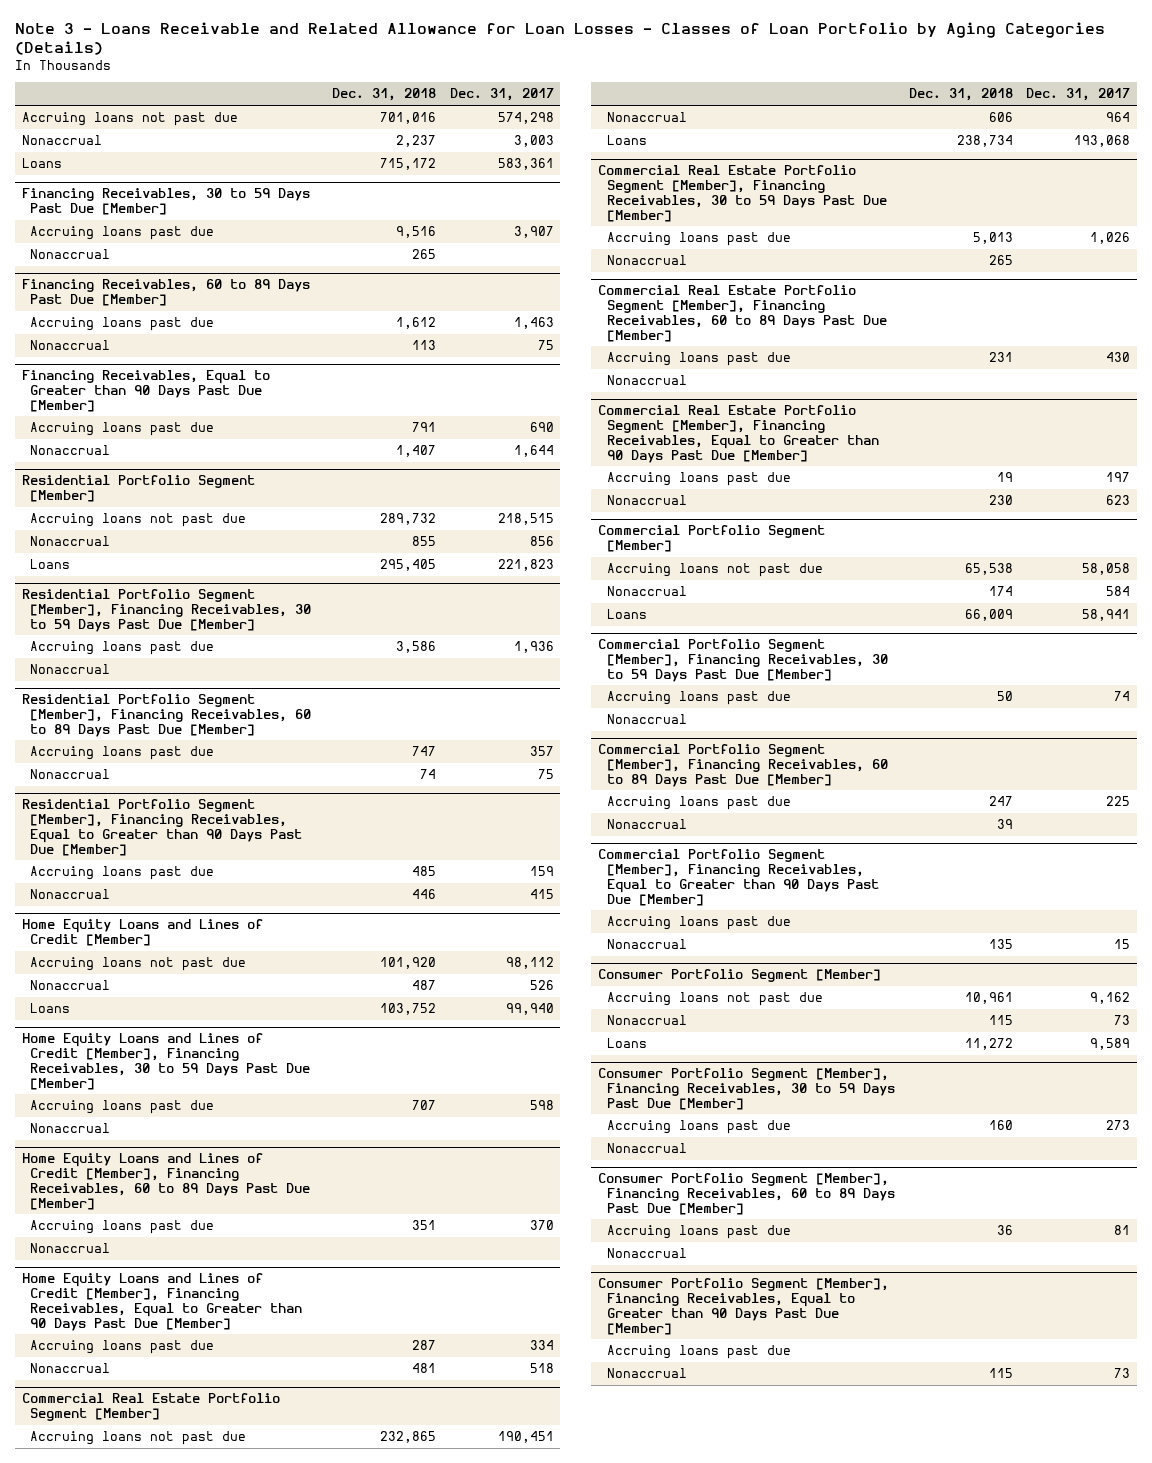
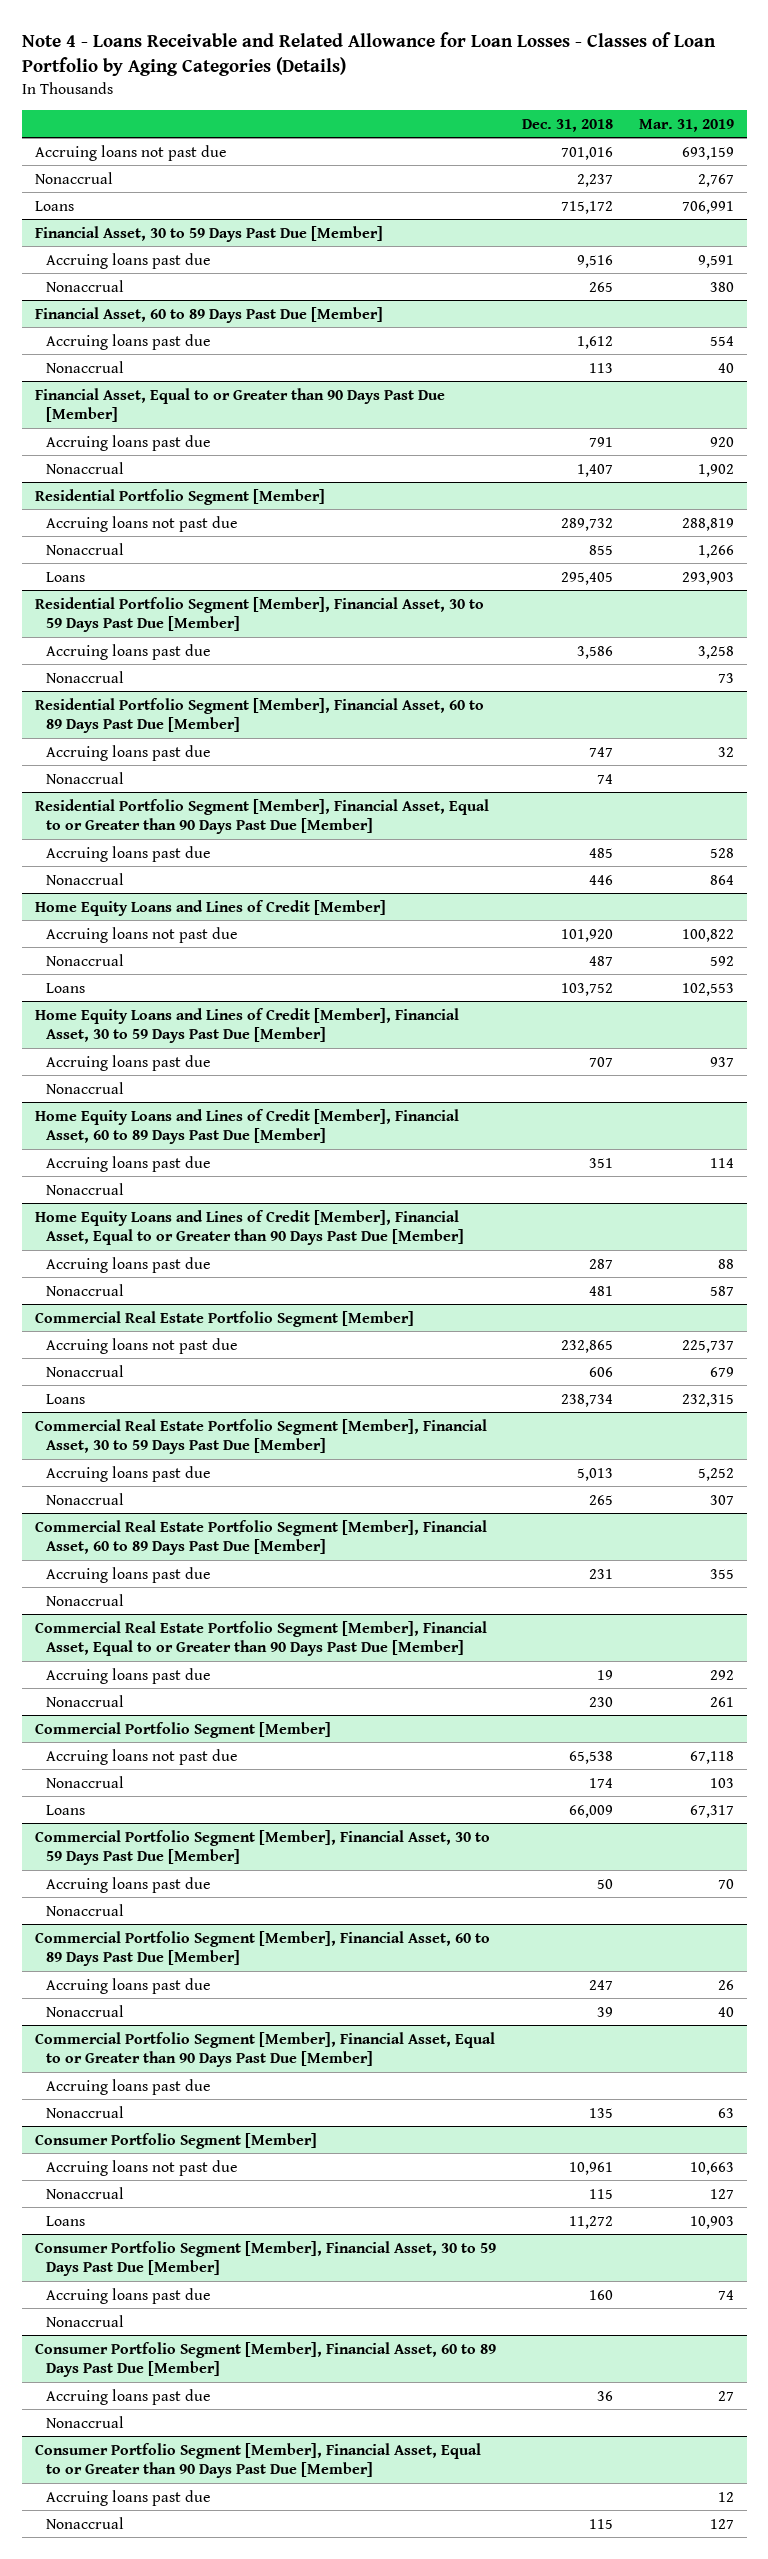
- Note 3 - Loans Receivable and Related Allowance for Loan Losses - Classes of Loan Portfolio by Aging Categories (Details)
+ Note 4 - Loans Receivable and Related Allowance for Loan Losses - Classes of Loan Portfolio by Aging Categories (Details)
- | Dec. 31, 2018 | Dec. 31, 2017
+ | Dec. 31, 2018 | Mar. 31, 2019
- Financing Receivables, 30 to 59 Days Past Due [Member]
+ Financial Asset, 30 to 59 Days Past Due [Member]
- Financing Receivables, 60 to 89 Days Past Due [Member]
+ Financial Asset, 60 to 89 Days Past Due [Member]
- Financing Receivables, Equal to Greater than 90 Days Past Due [Member]
+ Financial Asset, Equal to or Greater than 90 Days Past Due [Member]
- Residential Portfolio Segment [Member], Financing Receivables, 30 to 59 Days Past Due [Member]
+ Residential Portfolio Segment [Member], Financial Asset, 30 to 59 Days Past Due [Member]
- Residential Portfolio Segment [Member], Financing Receivables, 60 to 89 Days Past Due [Member]
+ Residential Portfolio Segment [Member], Financial Asset, 60 to 89 Days Past Due [Member]
- Residential Portfolio Segment [Member], Financing Receivables, Equal to Greater than 90 Days Past Due [Member]
+ Residential Portfolio Segment [Member], Financial Asset, Equal to or Greater than 90 Days Past Due [Member]
- Home Equity Loans and Lines of Credit [Member], Financing Receivables, 30 to 59 Days Past Due [Member]
+ Home Equity Loans and Lines of Credit [Member], Financial Asset, 30 to 59 Days Past Due [Member]
- Home Equity Loans and Lines of Credit [Member], Financing Receivables, 60 to 89 Days Past Due [Member]
+ Home Equity Loans and Lines of Credit [Member], Financial Asset, 60 to 89 Days Past Due [Member]
- Home Equity Loans and Lines of Credit [Member], Financing Receivables, Equal to Greater than 90 Days Past Due [Member]
+ Home Equity Loans and Lines of Credit [Member], Financial Asset, Equal to or Greater than 90 Days Past Due [Member]
- Commercial Real Estate Portfolio Segment [Member], Financing Receivables, 30 to 59 Days Past Due [Member]
+ Commercial Real Estate Portfolio Segment [Member], Financial Asset, 30 to 59 Days Past Due [Member]
- Commercial Real Estate Portfolio Segment [Member], Financing Receivables, 60 to 89 Days Past Due [Member]
+ Commercial Real Estate Portfolio Segment [Member], Financial Asset, 60 to 89 Days Past Due [Member]
- Commercial Real Estate Portfolio Segment [Member], Financing Receivables, Equal to Greater than 90 Days Past Due [Member]
+ Commercial Real Estate Portfolio Segment [Member], Financial Asset, Equal to or Greater than 90 Days Past Due [Member]
- Commercial Portfolio Segment [Member], Financing Receivables, 30 to 59 Days Past Due [Member]
+ Commercial Portfolio Segment [Member], Financial Asset, 30 to 59 Days Past Due [Member]
- Commercial Portfolio Segment [Member], Financing Receivables, 60 to 89 Days Past Due [Member]
+ Commercial Portfolio Segment [Member], Financial Asset, 60 to 89 Days Past Due [Member]
- Commercial Portfolio Segment [Member], Financing Receivables, Equal to Greater than 90 Days Past Due [Member]
+ Commercial Portfolio Segment [Member], Financial Asset, Equal to or Greater than 90 Days Past Due [Member]
- Consumer Portfolio Segment [Member], Financing Receivables, 30 to 59 Days Past Due [Member]
+ Consumer Portfolio Segment [Member], Financial Asset, 30 to 59 Days Past Due [Member]
- Consumer Portfolio Segment [Member], Financing Receivables, 60 to 89 Days Past Due [Member]
+ Consumer Portfolio Segment [Member], Financial Asset, 60 to 89 Days Past Due [Member]
- Consumer Portfolio Segment [Member], Financing Receivables, Equal to Greater than 90 Days Past Due [Member]
+ Consumer Portfolio Segment [Member], Financial Asset, Equal to or Greater than 90 Days Past Due [Member]

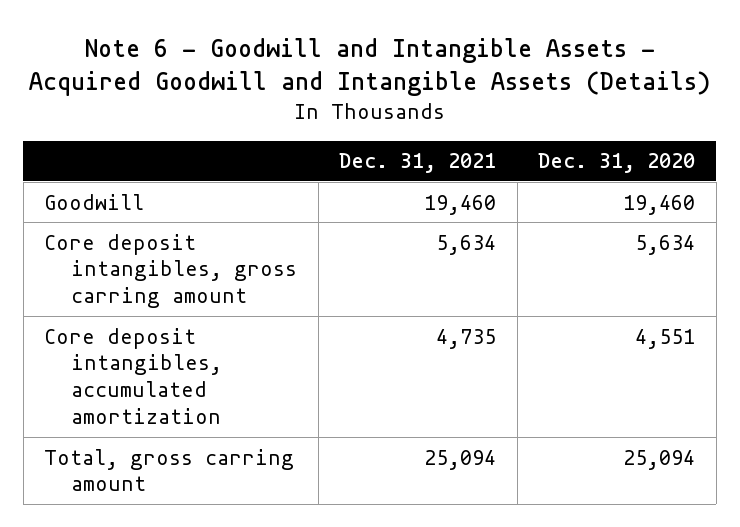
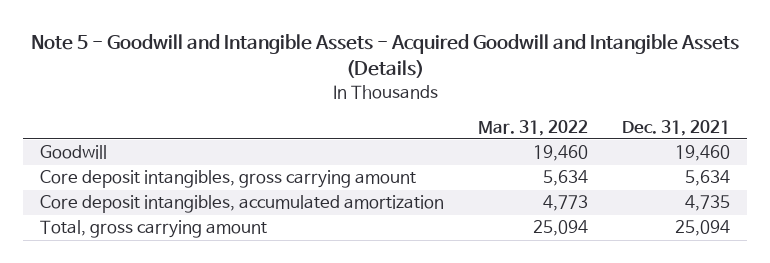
- Note 6 - Goodwill and Intangible Assets - Acquired Goodwill and Intangible Assets (Details)
+ Note 5 - Goodwill and Intangible Assets - Acquired Goodwill and Intangible Assets (Details)
- | Dec. 31, 2021 | Dec. 31, 2020
+ | Mar. 31, 2022 | Dec. 31, 2021
- Core deposit intangibles, gross carring amount | 5,634 | 5,634
+ Core deposit intangibles, gross carrying amount | 5,634 | 5,634
- Total, gross carring amount | 25,094 | 25,094
+ Total, gross carrying amount | 25,094 | 25,094

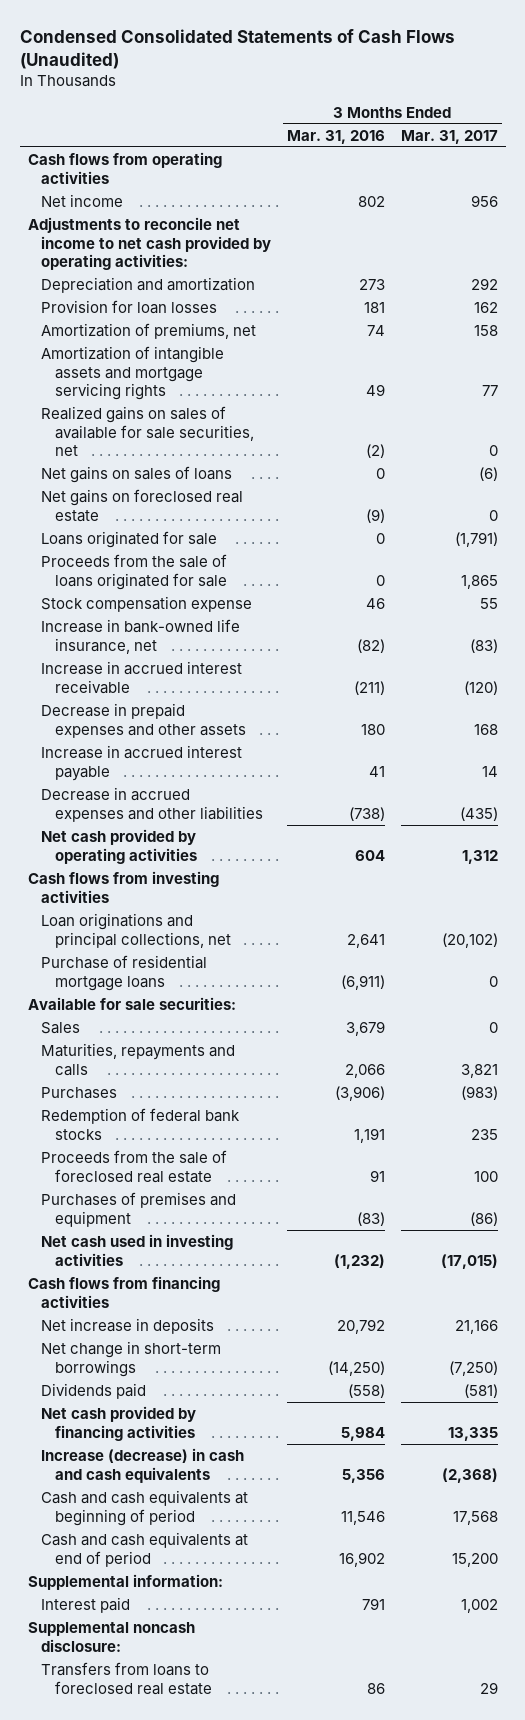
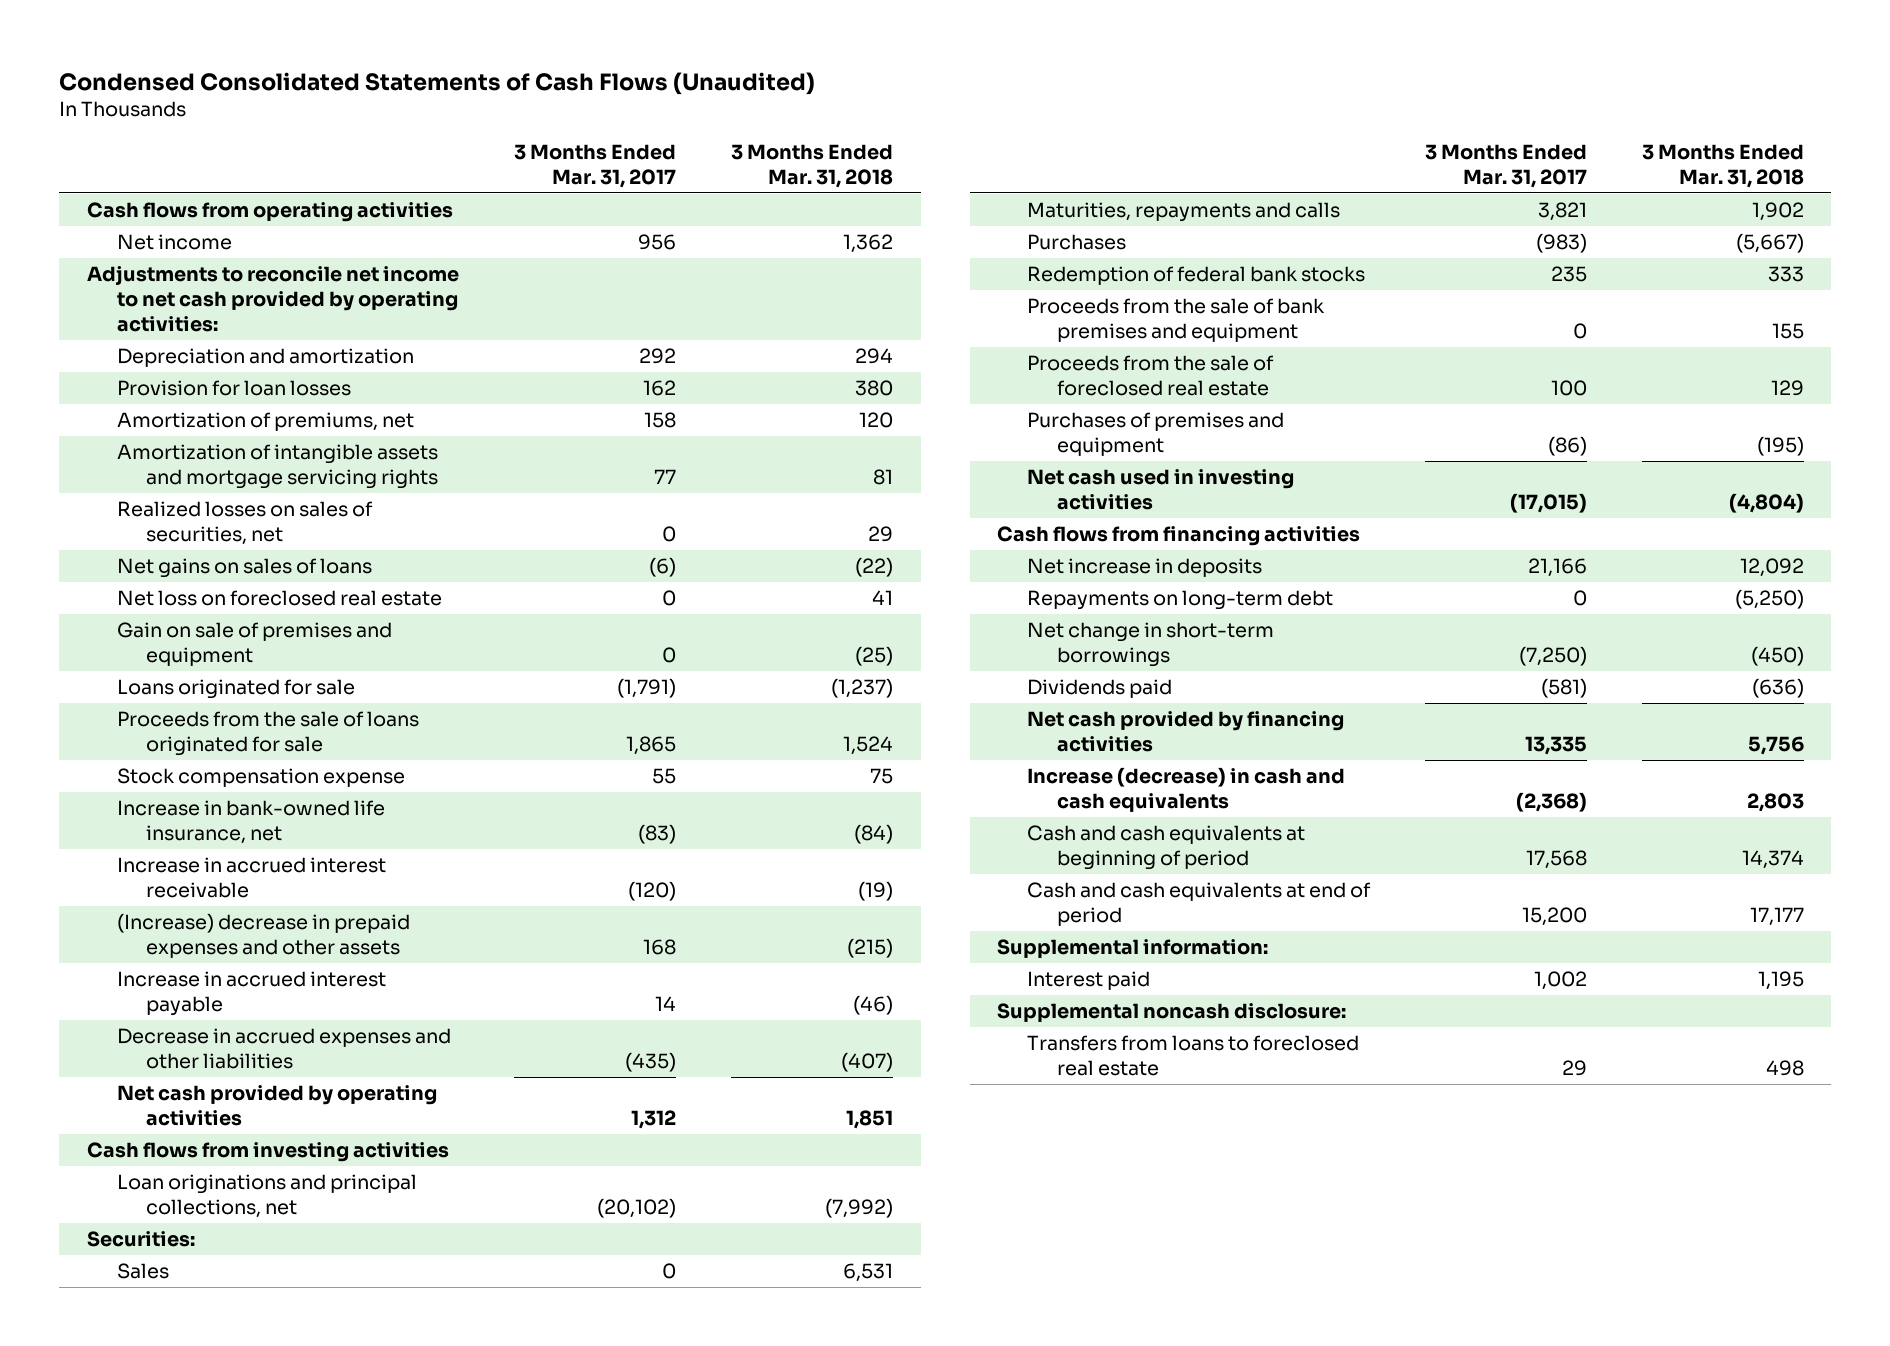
- | 3 Months Ended Mar. 31, 2016 | 3 Months Ended Mar. 31, 2017
+ | 3 Months Ended Mar. 31, 2017 | 3 Months Ended Mar. 31, 2018
- Realized gains on sales of available for sale securities, net | (2) | 0
+ Realized losses on sales of securities, net | 0 | 29
- Net gains on foreclosed real estate | (9) | 0
+ Net loss on foreclosed real estate | 0 | 41
+ Gain on sale of premises and equipment | 0 | (25)
- Decrease in prepaid expenses and other assets | 180 | 168
+ (Increase) decrease in prepaid expenses and other assets | 168 | (215)
- Purchase of residential mortgage loans | (6,911) | 0
- Available for sale securities:
+ Securities:
+ Proceeds from the sale of bank premises and equipment | 0 | 155
+ Repayments on long-term debt | 0 | (5,250)

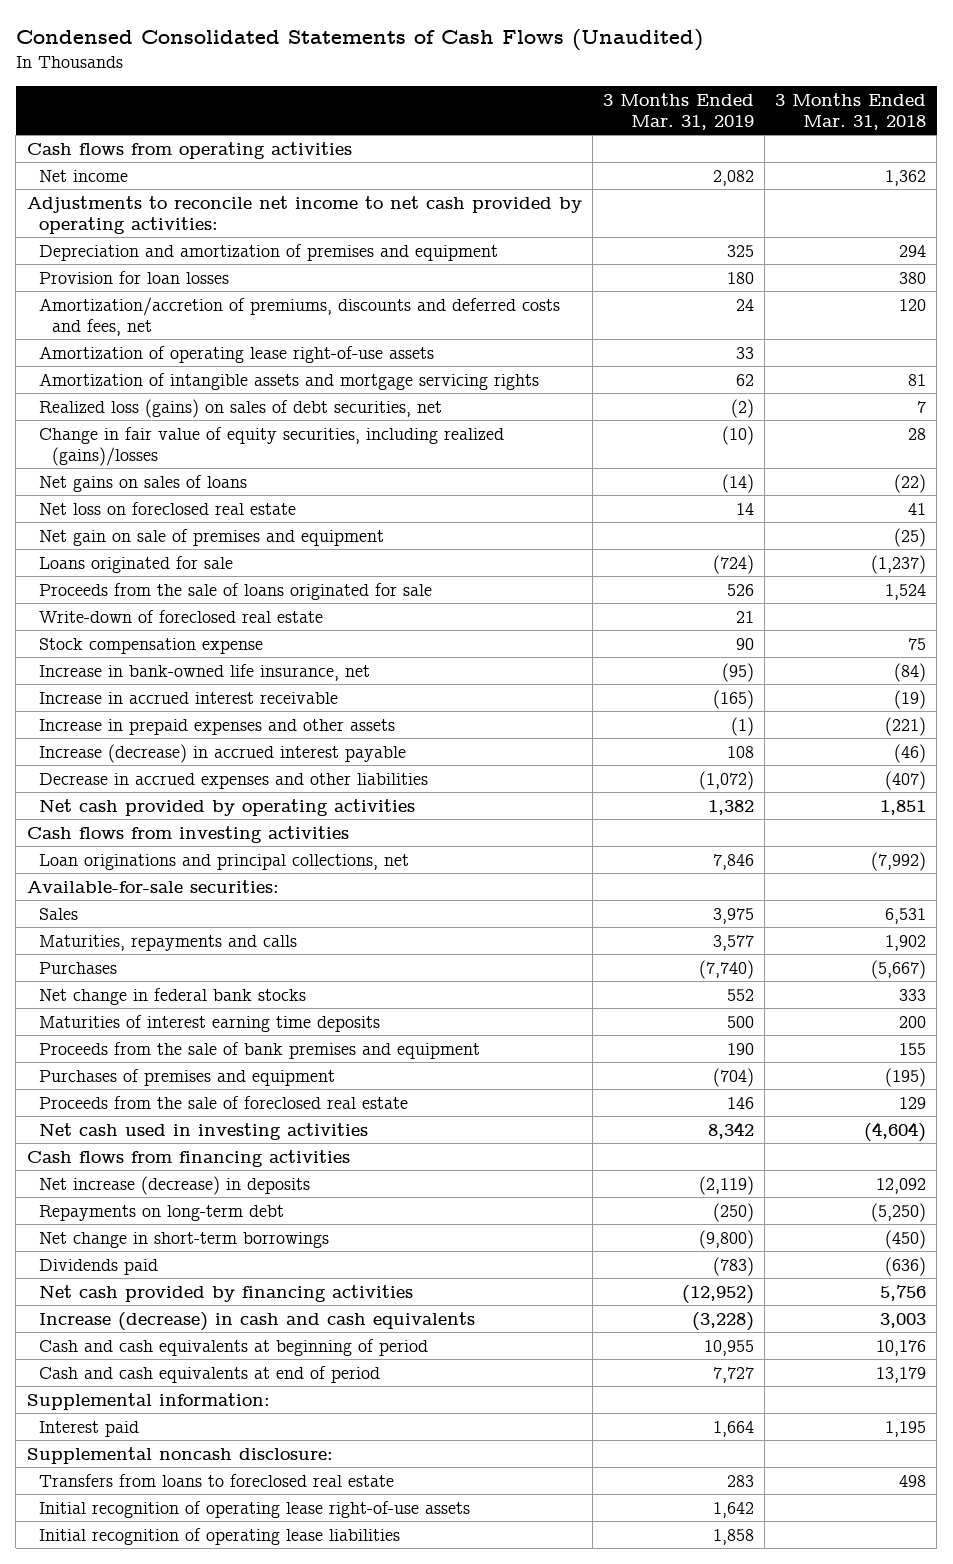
- | 3 Months Ended Mar. 31, 2017 | 3 Months Ended Mar. 31, 2018
+ | 3 Months Ended Mar. 31, 2019 | 3 Months Ended Mar. 31, 2018
- Depreciation and amortization | 292 | 294
+ Depreciation and amortization of premises and equipment | 325 | 294
- Amortization of premiums, net | 158 | 120
+ Amortization/accretion of premiums, discounts and deferred costs and fees, net | 24 | 120
+ Amortization of operating lease right-of-use assets | 33 |
- Realized losses on sales of securities, net | 0 | 29
+ Realized loss (gains) on sales of debt securities, net | (2) | 7
+ Change in fair value of equity securities, including realized (gains)/losses | (10) | 28
- Gain on sale of premises and equipment | 0 | (25)
+ Net gain on sale of premises and equipment | | (25)
+ Write-down of foreclosed real estate | 21 |
- (Increase) decrease in prepaid expenses and other assets | 168 | (215)
- Increase in accrued interest payable | 14 | (46)
+ Increase in prepaid expenses and other assets | (1) | (221)
+ Increase (decrease) in accrued interest payable | 108 | (46)
- Securities:
+ Available-for-sale securities:
- Redemption of federal bank stocks | 235 | 333
+ Net change in federal bank stocks | 552 | 333
+ Maturities of interest earning time deposits | 500 | 200
- Net cash used in investing activities | (17,015) | (4,804)
moved down: Proceeds from the sale of foreclosed real estate | 146 | 129
+ Net cash used in investing activities | 8,342 | (4,604)
- Net increase in deposits | 21,166 | 12,092
+ Net increase (decrease) in deposits | (2,119) | 12,092
- Increase (decrease) in cash and cash equivalents | (2,368) | 2,803
- Cash and cash equivalents at beginning of period | 17,568 | 14,374
- Cash and cash equivalents at end of period | 15,200 | 17,177
+ Increase (decrease) in cash and cash equivalents | (3,228) | 3,003
+ Cash and cash equivalents at beginning of period | 10,955 | 10,176
+ Cash and cash equivalents at end of period | 7,727 | 13,179
+ Initial recognition of operating lease right-of-use assets | 1,642 |
+ Initial recognition of operating lease liabilities | 1,858 |

